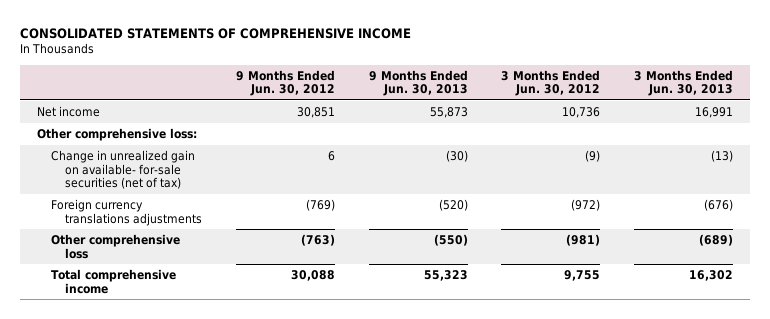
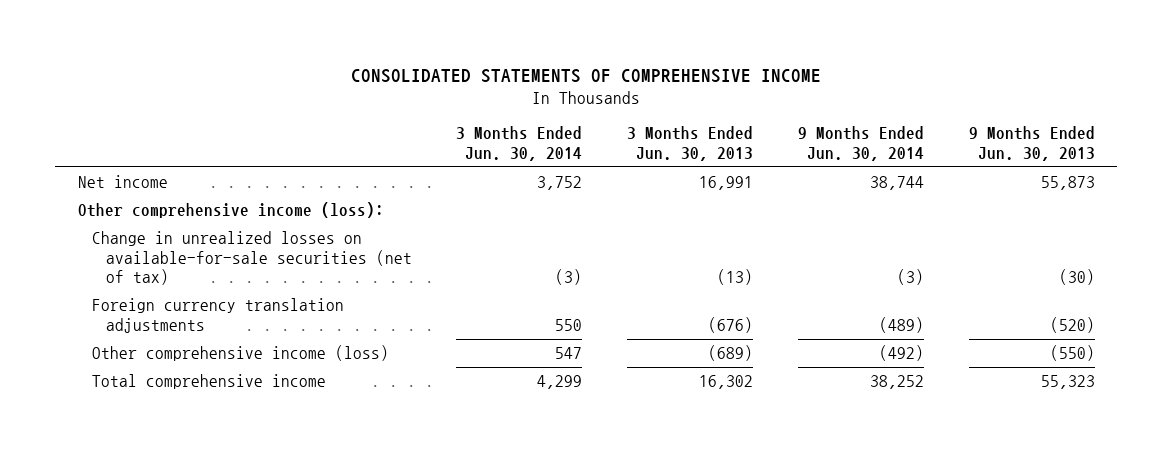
- | 9 Months Ended Jun. 30, 2012 | 9 Months Ended Jun. 30, 2013 | 3 Months Ended Jun. 30, 2012 | 3 Months Ended Jun. 30, 2013
+ | 3 Months Ended Jun. 30, 2014 | 3 Months Ended Jun. 30, 2013 | 9 Months Ended Jun. 30, 2014 | 9 Months Ended Jun. 30, 2013
- Other comprehensive loss:
- Change in unrealized gain on available- for-sale securities (net of tax) | 6 | (30) | (9) | (13)
- Foreign currency translations adjustments | (769) | (520) | (972) | (676)
- Other comprehensive loss | (763) | (550) | (981) | (689)
+ Other comprehensive income (loss):
+ Change in unrealized losses on available-for-sale securities (net of tax) | (3) | (13) | (3) | (30)
+ Foreign currency translation adjustments | 550 | (676) | (489) | (520)
+ Other comprehensive income (loss) | 547 | (689) | (492) | (550)

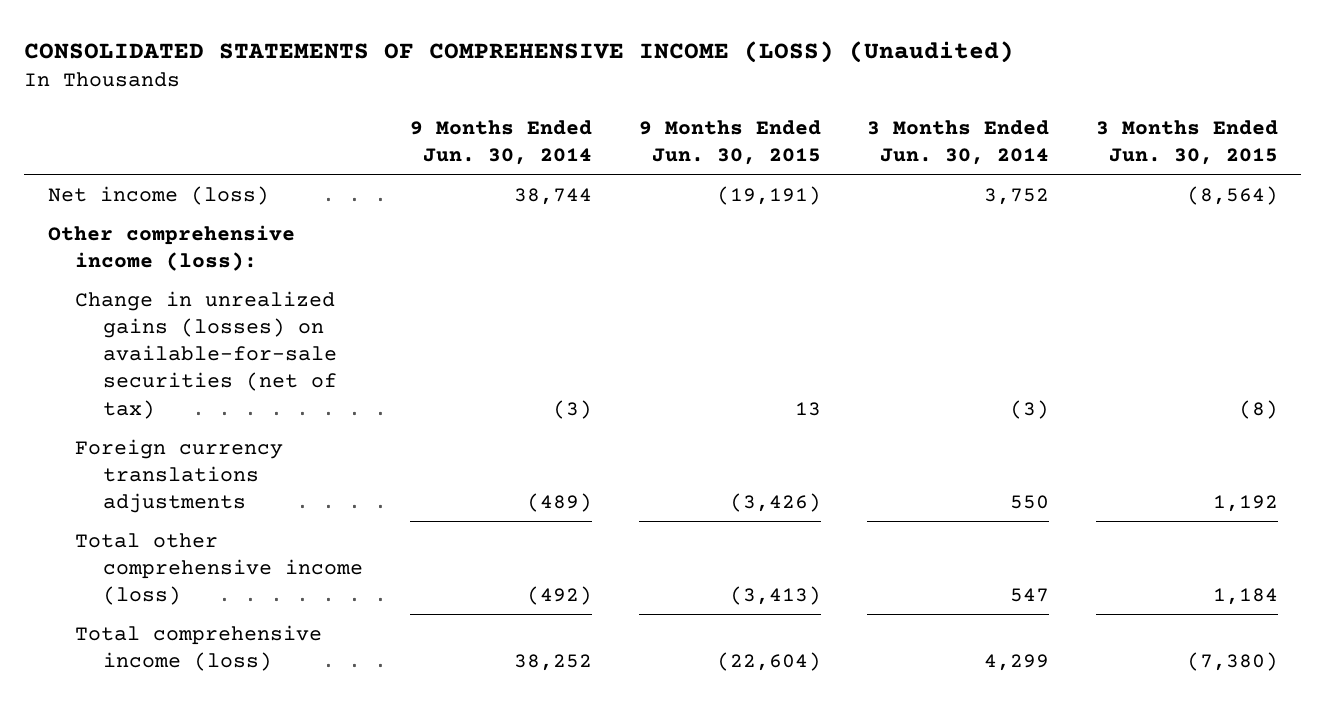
- CONSOLIDATED STATEMENTS OF COMPREHENSIVE INCOME
+ CONSOLIDATED STATEMENTS OF COMPREHENSIVE INCOME (LOSS) (Unaudited)
- | 3 Months Ended Jun. 30, 2014 | 3 Months Ended Jun. 30, 2013 | 9 Months Ended Jun. 30, 2014 | 9 Months Ended Jun. 30, 2013
+ | 9 Months Ended Jun. 30, 2014 | 9 Months Ended Jun. 30, 2015 | 3 Months Ended Jun. 30, 2014 | 3 Months Ended Jun. 30, 2015
- Net income | 3,752 | 16,991 | 38,744 | 55,873
+ Net income (loss) | 38,744 | (19,191) | 3,752 | (8,564)
- Change in unrealized losses on available-for-sale securities (net of tax) | (3) | (13) | (3) | (30)
- Foreign currency translation adjustments | 550 | (676) | (489) | (520)
- Other comprehensive income (loss) | 547 | (689) | (492) | (550)
- Total comprehensive income | 4,299 | 16,302 | 38,252 | 55,323
+ Change in unrealized gains (losses) on available-for-sale securities (net of tax) | (3) | 13 | (3) | (8)
+ Foreign currency translations adjustments | (489) | (3,426) | 550 | 1,192
+ Total other comprehensive income (loss) | (492) | (3,413) | 547 | 1,184
+ Total comprehensive income (loss) | 38,252 | (22,604) | 4,299 | (7,380)

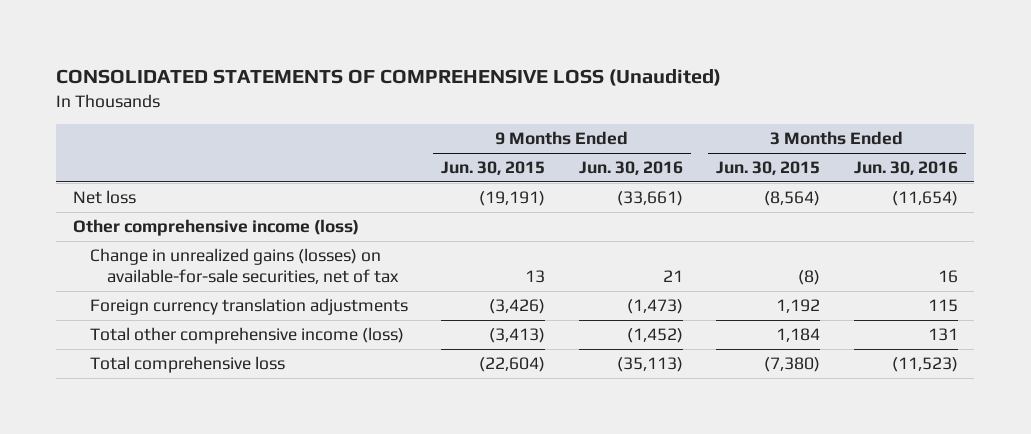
- CONSOLIDATED STATEMENTS OF COMPREHENSIVE INCOME (LOSS) (Unaudited)
+ CONSOLIDATED STATEMENTS OF COMPREHENSIVE LOSS (Unaudited)
- | 9 Months Ended Jun. 30, 2014 | 9 Months Ended Jun. 30, 2015 | 3 Months Ended Jun. 30, 2014 | 3 Months Ended Jun. 30, 2015
+ | 9 Months Ended Jun. 30, 2015 | 9 Months Ended Jun. 30, 2016 | 3 Months Ended Jun. 30, 2015 | 3 Months Ended Jun. 30, 2016
- Net income (loss) | 38,744 | (19,191) | 3,752 | (8,564)
- Other comprehensive income (loss):
- Change in unrealized gains (losses) on available-for-sale securities (net of tax) | (3) | 13 | (3) | (8)
- Foreign currency translations adjustments | (489) | (3,426) | 550 | 1,192
+ Net loss | (19,191) | (33,661) | (8,564) | (11,654)
+ Other comprehensive income (loss)
+ Change in unrealized gains (losses) on available-for-sale securities, net of tax | 13 | 21 | (8) | 16
+ Foreign currency translation adjustments | (3,426) | (1,473) | 1,192 | 115
- Total comprehensive income (loss) | 38,252 | (22,604) | 4,299 | (7,380)
+ Total comprehensive loss | (22,604) | (35,113) | (7,380) | (11,523)

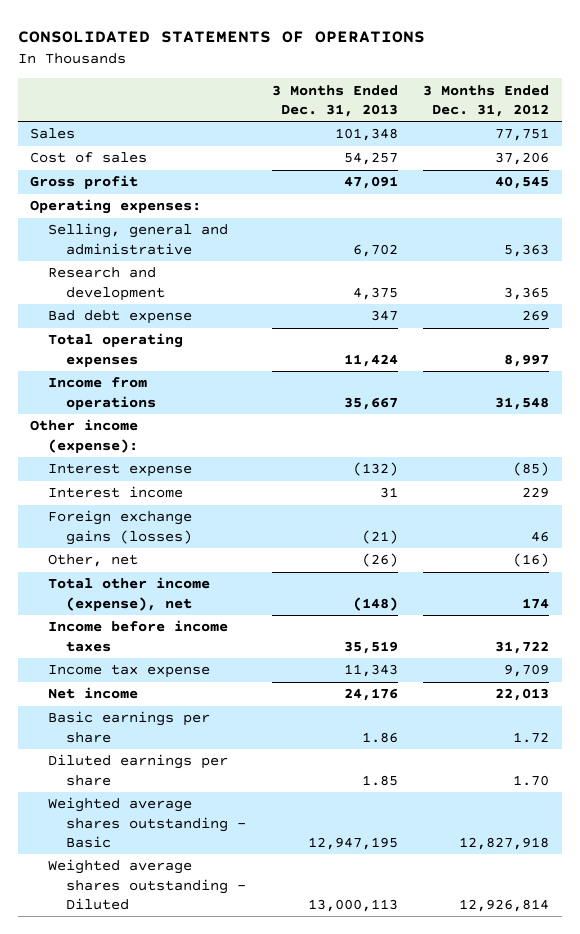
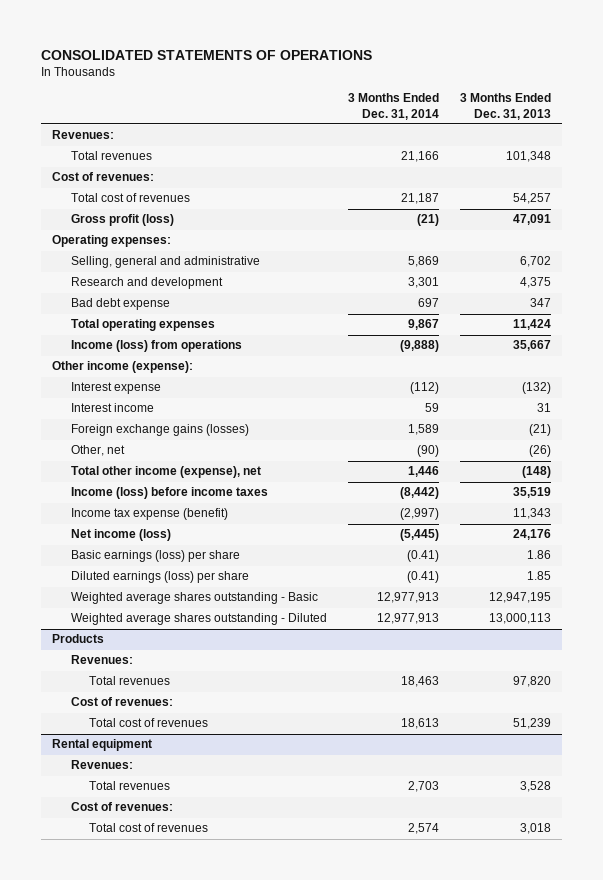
- | 3 Months Ended Dec. 31, 2013 | 3 Months Ended Dec. 31, 2012
+ | 3 Months Ended Dec. 31, 2014 | 3 Months Ended Dec. 31, 2013
- Sales | 101,348 | 77,751
- Cost of sales | 54,257 | 37,206
- Gross profit | 47,091 | 40,545
+ Revenues:
+ Total revenues | 21,166 | 101,348
+ Cost of revenues:
+ Total cost of revenues | 21,187 | 54,257
+ Gross profit (loss) | (21) | 47,091
- Income from operations | 35,667 | 31,548
+ Income (loss) from operations | (9,888) | 35,667
- Income before income taxes | 35,519 | 31,722
- Income tax expense | 11,343 | 9,709
- Net income | 24,176 | 22,013
- Basic earnings per share | 1.86 | 1.72
- Diluted earnings per share | 1.85 | 1.70
+ Income (loss) before income taxes | (8,442) | 35,519
+ Income tax expense (benefit) | (2,997) | 11,343
+ Net income (loss) | (5,445) | 24,176
+ Basic earnings (loss) per share | (0.41) | 1.86
+ Diluted earnings (loss) per share | (0.41) | 1.85
+ Products
+ Revenues:
+ Total revenues | 18,463 | 97,820
+ Cost of revenues:
+ Total cost of revenues | 18,613 | 51,239
+ Rental equipment
+ Revenues:
+ Total revenues | 2,703 | 3,528
+ Cost of revenues:
+ Total cost of revenues | 2,574 | 3,018

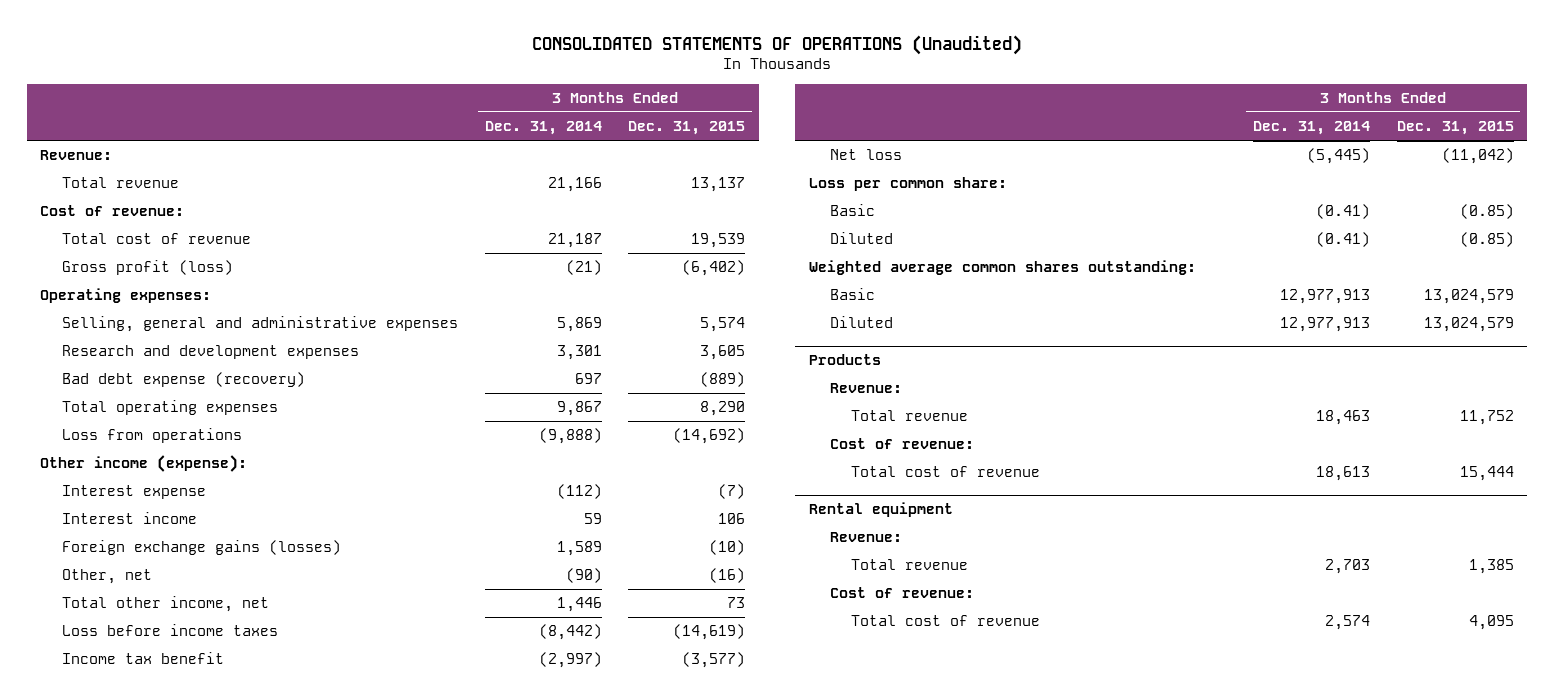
- CONSOLIDATED STATEMENTS OF OPERATIONS
+ CONSOLIDATED STATEMENTS OF OPERATIONS (Unaudited)
- | 3 Months Ended Dec. 31, 2014 | 3 Months Ended Dec. 31, 2013
+ | 3 Months Ended Dec. 31, 2014 | 3 Months Ended Dec. 31, 2015
- Revenues:
- Total revenues | 21,166 | 101,348
- Cost of revenues:
- Total cost of revenues | 21,187 | 54,257
+ Revenue:
+ Total revenue | 21,166 | 13,137
+ Cost of revenue:
+ Total cost of revenue | 21,187 | 19,539
- Selling, general and administrative | 5,869 | 6,702
- Research and development | 3,301 | 4,375
- Bad debt expense | 697 | 347
+ Selling, general and administrative expenses | 5,869 | 5,574
+ Research and development expenses | 3,301 | 3,605
+ Bad debt expense (recovery) | 697 | (889)
- Income (loss) from operations | (9,888) | 35,667
+ Loss from operations | (9,888) | (14,692)
- Total other income (expense), net | 1,446 | (148)
- Income (loss) before income taxes | (8,442) | 35,519
- Income tax expense (benefit) | (2,997) | 11,343
- Net income (loss) | (5,445) | 24,176
- Basic earnings (loss) per share | (0.41) | 1.86
- Diluted earnings (loss) per share | (0.41) | 1.85
- Weighted average shares outstanding - Basic | 12,977,913 | 12,947,195
- Weighted average shares outstanding - Diluted | 12,977,913 | 13,000,113
+ Total other income, net | 1,446 | 73
+ Loss before income taxes | (8,442) | (14,619)
+ Income tax benefit | (2,997) | (3,577)
+ Net loss | (5,445) | (11,042)
+ Loss per common share:
+ Basic | (0.41) | (0.85)
+ Diluted | (0.41) | (0.85)
+ Weighted average common shares outstanding:
+ Basic | 12,977,913 | 13,024,579
+ Diluted | 12,977,913 | 13,024,579
@ Products
- Revenues:
- Total revenues | 18,463 | 97,820
- Cost of revenues:
- Total cost of revenues | 18,613 | 51,239
+ Revenue:
+ Total revenue | 18,463 | 11,752
+ Cost of revenue:
+ Total cost of revenue | 18,613 | 15,444
@ Rental equipment
- Revenues:
- Total revenues | 2,703 | 3,528
- Cost of revenues:
- Total cost of revenues | 2,574 | 3,018
+ Revenue:
+ Total revenue | 2,703 | 1,385
+ Cost of revenue:
+ Total cost of revenue | 2,574 | 4,095

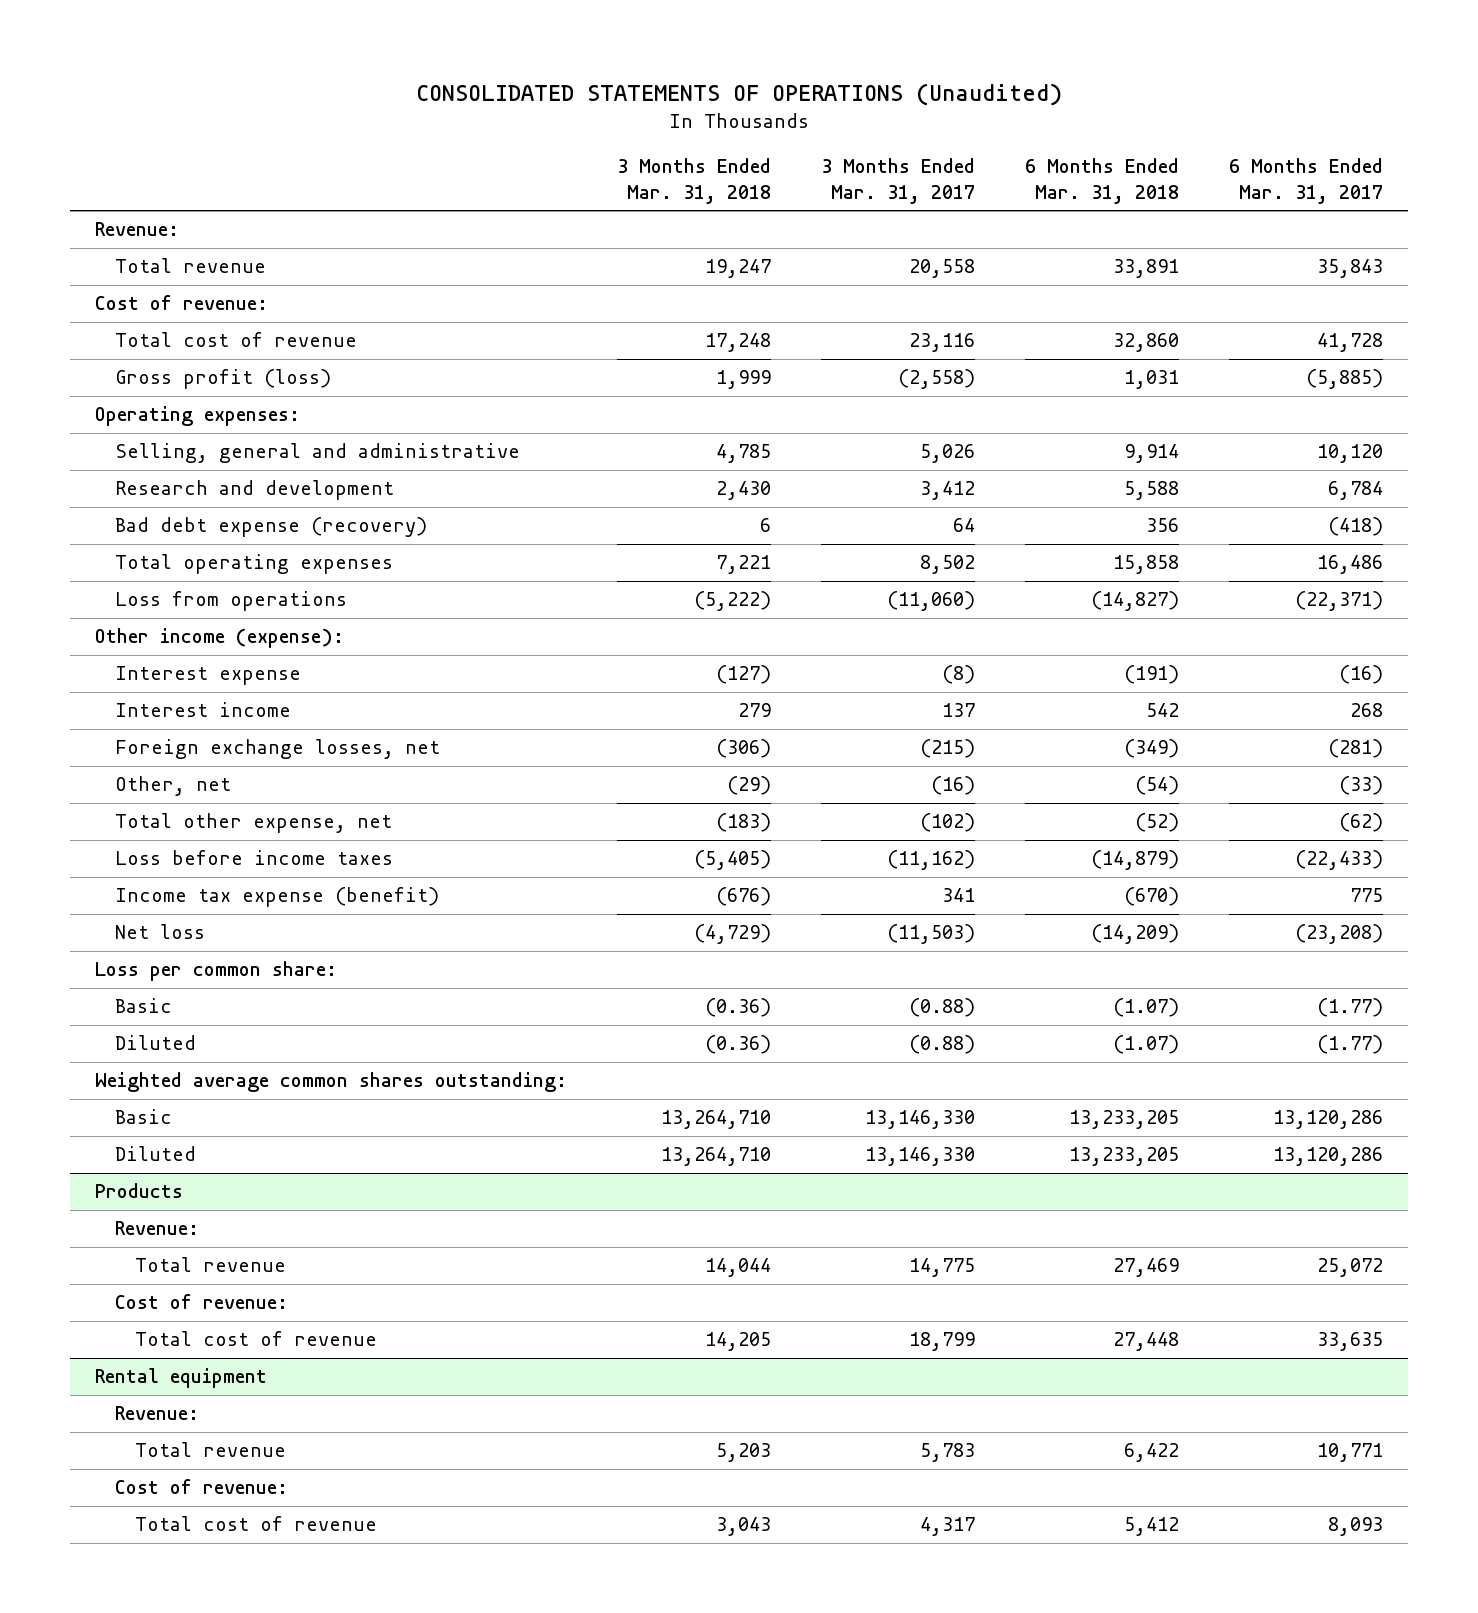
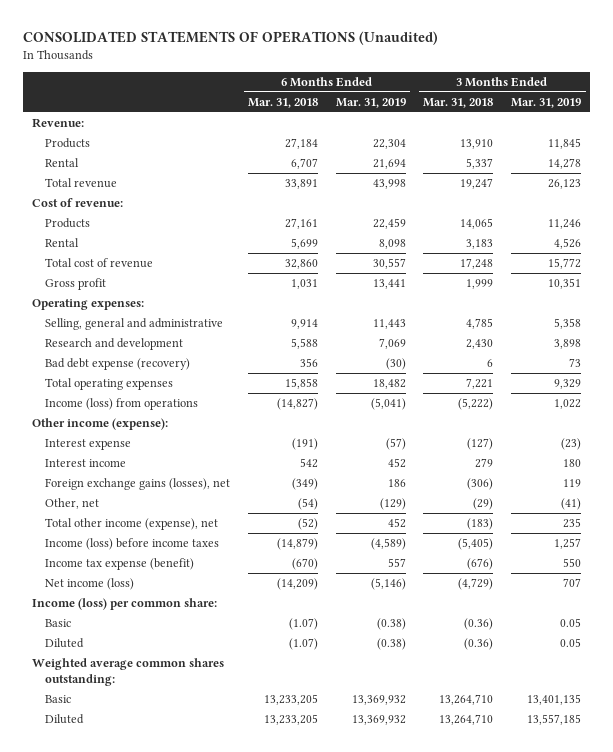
- | 3 Months Ended Mar. 31, 2018 | 3 Months Ended Mar. 31, 2017 | 6 Months Ended Mar. 31, 2018 | 6 Months Ended Mar. 31, 2017
+ | 6 Months Ended Mar. 31, 2018 | 6 Months Ended Mar. 31, 2019 | 3 Months Ended Mar. 31, 2018 | 3 Months Ended Mar. 31, 2019
+ Products | 27,184 | 22,304 | 13,910 | 11,845
+ Rental | 6,707 | 21,694 | 5,337 | 14,278
+ Products | 27,161 | 22,459 | 14,065 | 11,246
+ Rental | 5,699 | 8,098 | 3,183 | 4,526
- Gross profit (loss) | 1,999 | (2,558) | 1,031 | (5,885)
+ Gross profit | 1,031 | 13,441 | 1,999 | 10,351
- Loss from operations | (5,222) | (11,060) | (14,827) | (22,371)
+ Income (loss) from operations | (14,827) | (5,041) | (5,222) | 1,022
- Foreign exchange losses, net | (306) | (215) | (349) | (281)
+ Foreign exchange gains (losses), net | (349) | 186 | (306) | 119
- Total other expense, net | (183) | (102) | (52) | (62)
- Loss before income taxes | (5,405) | (11,162) | (14,879) | (22,433)
+ Total other income (expense), net | (52) | 452 | (183) | 235
+ Income (loss) before income taxes | (14,879) | (4,589) | (5,405) | 1,257
- Net loss | (4,729) | (11,503) | (14,209) | (23,208)
- Loss per common share:
+ Net income (loss) | (14,209) | (5,146) | (4,729) | 707
+ Income (loss) per common share:
- Products
- Revenue:
- Total revenue | 14,044 | 14,775 | 27,469 | 25,072
- Cost of revenue:
- Total cost of revenue | 14,205 | 18,799 | 27,448 | 33,635
- Rental equipment
- Revenue:
- Total revenue | 5,203 | 5,783 | 6,422 | 10,771
- Cost of revenue:
- Total cost of revenue | 3,043 | 4,317 | 5,412 | 8,093

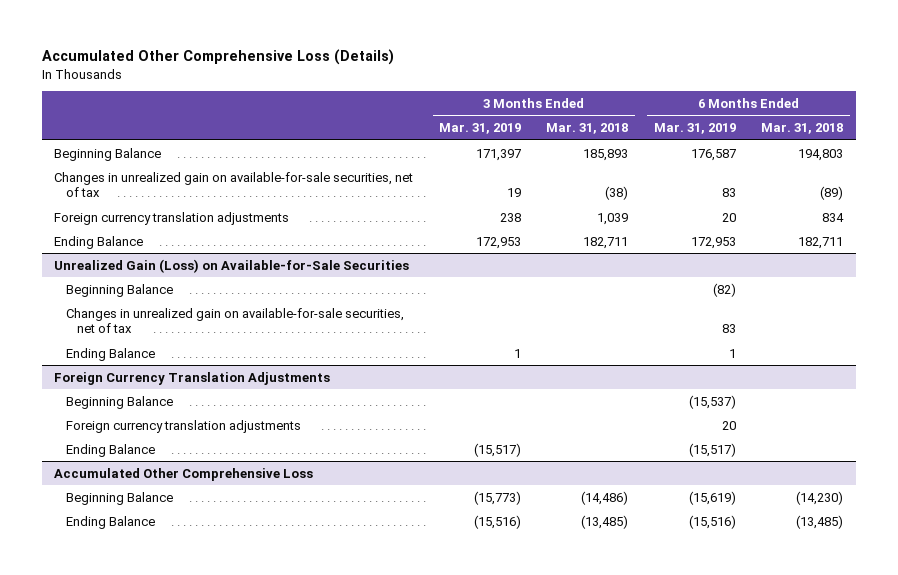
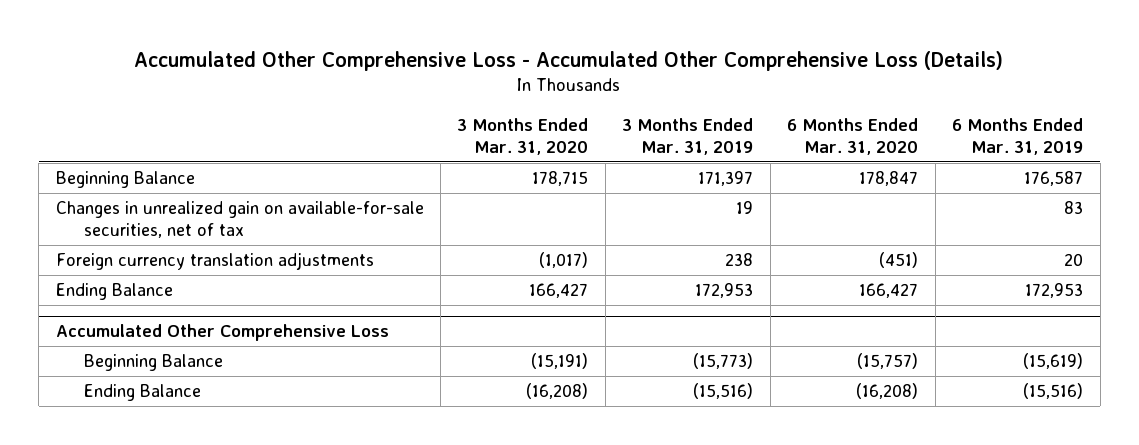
- Accumulated Other Comprehensive Loss (Details)
+ Accumulated Other Comprehensive Loss - Accumulated Other Comprehensive Loss (Details)
- | 3 Months Ended Mar. 31, 2019 | 3 Months Ended Mar. 31, 2018 | 6 Months Ended Mar. 31, 2019 | 6 Months Ended Mar. 31, 2018
+ | 3 Months Ended Mar. 31, 2020 | 3 Months Ended Mar. 31, 2019 | 6 Months Ended Mar. 31, 2020 | 6 Months Ended Mar. 31, 2019
- Unrealized Gain (Loss) on Available-for-Sale Securities
- Beginning Balance | | | (82) |
- Changes in unrealized gain on available-for-sale securities, net of tax | | | 83 |
- Ending Balance | 1 | | 1 |
- Foreign Currency Translation Adjustments
- Beginning Balance | | | (15,537) |
- Foreign currency translation adjustments | | | 20 |
- Ending Balance | (15,517) | | (15,517) |

